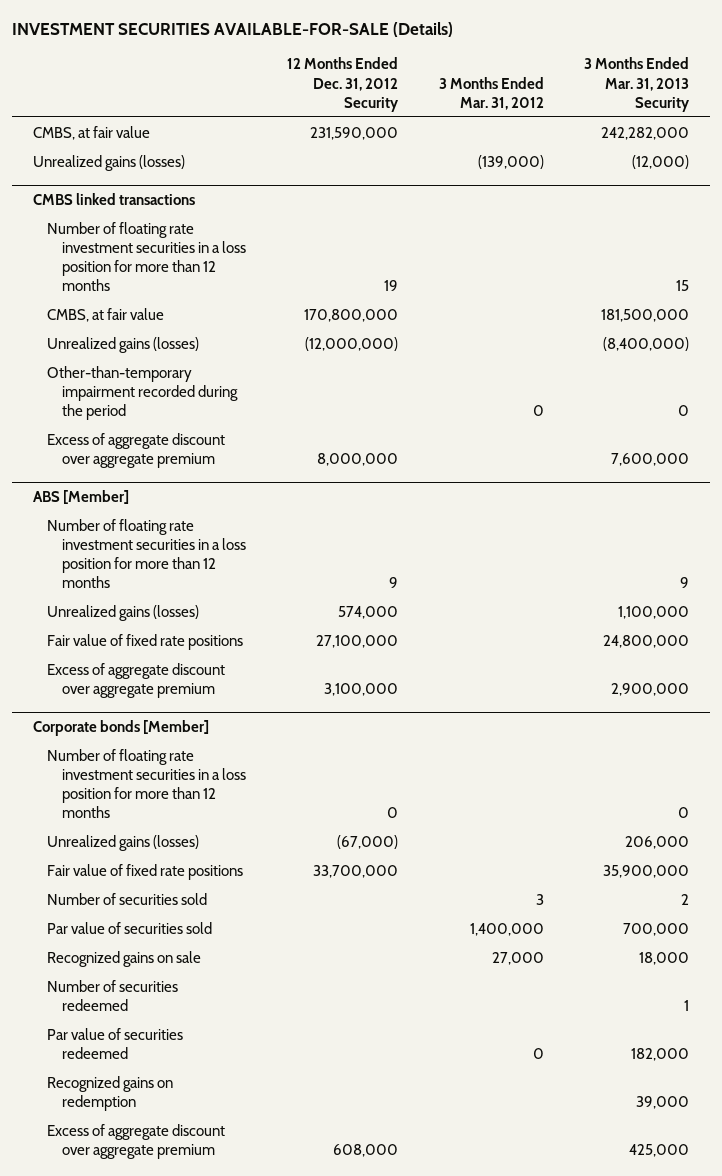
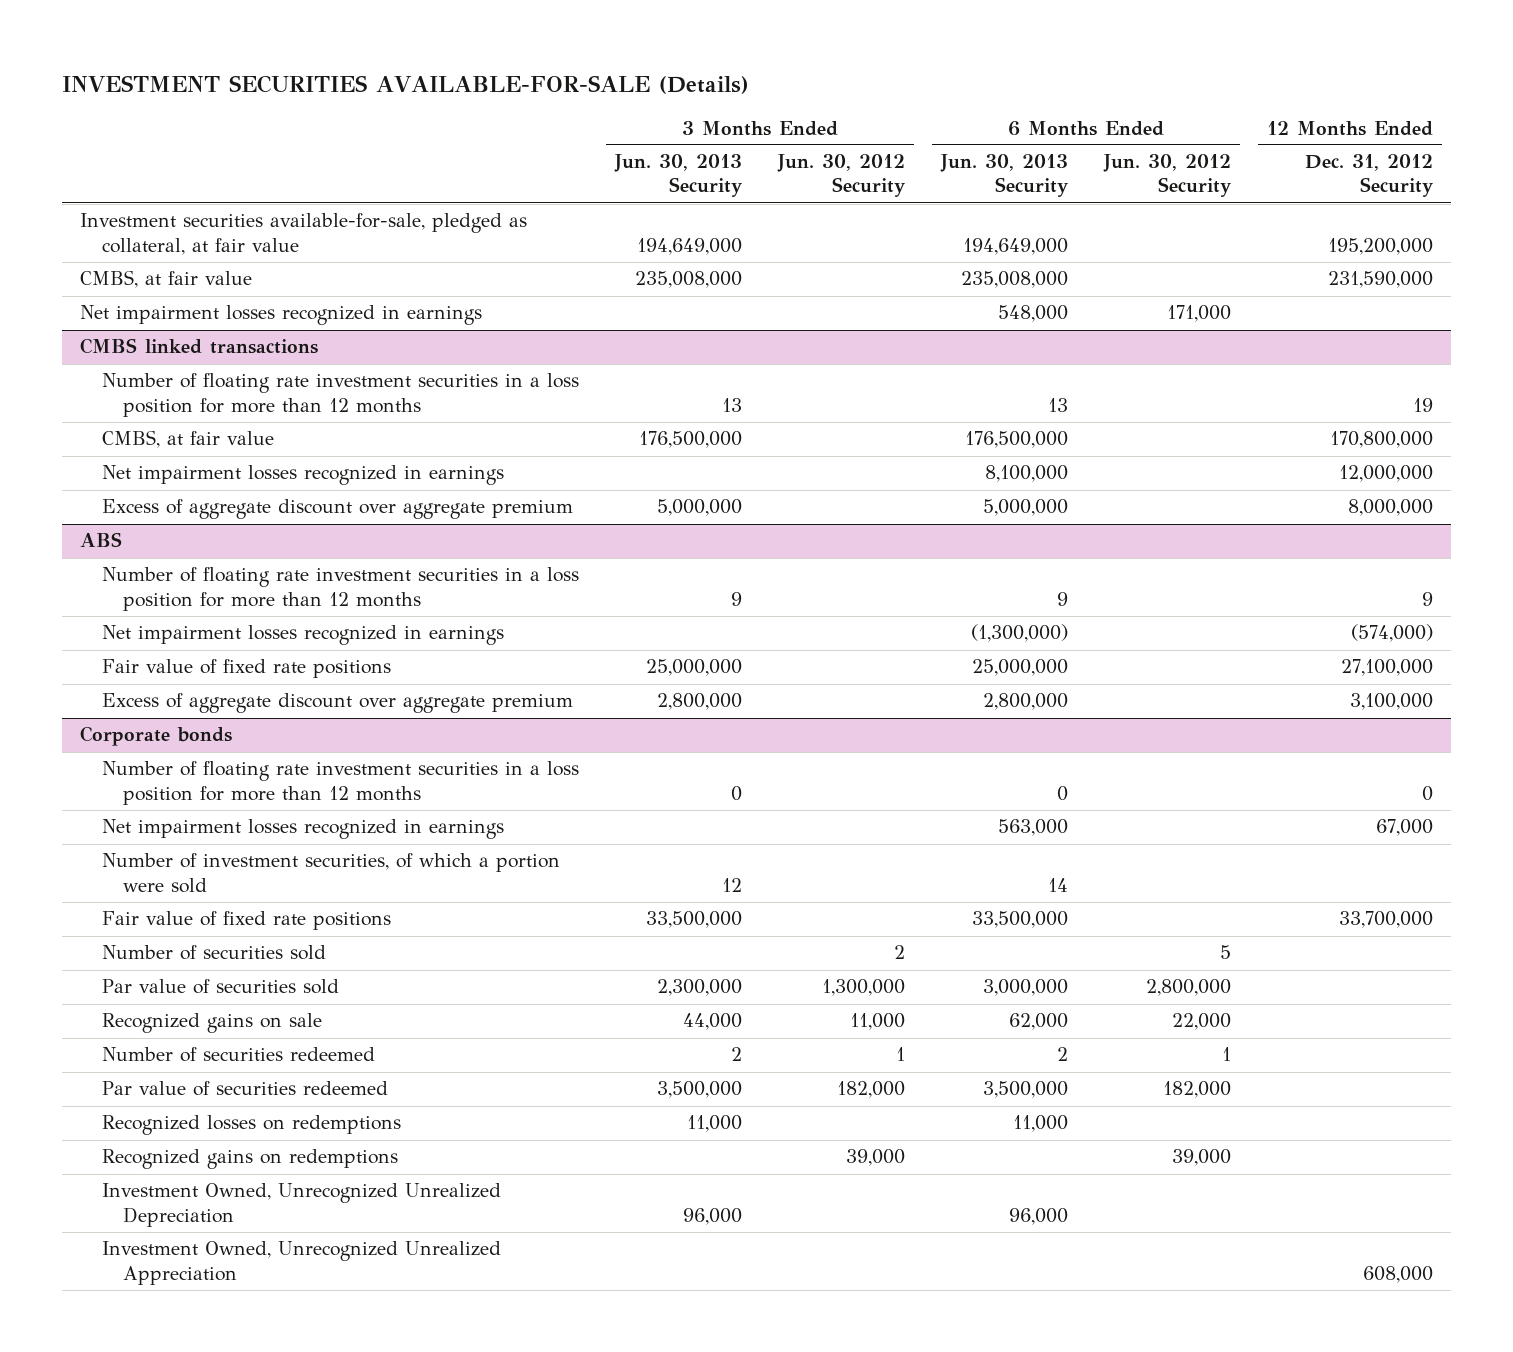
- | 12 Months Ended Dec. 31, 2012 Security | 3 Months Ended Mar. 31, 2012 | 3 Months Ended Mar. 31, 2013 Security
+ | 3 Months Ended Jun. 30, 2013 Security | 3 Months Ended Jun. 30, 2012 Security | 6 Months Ended Jun. 30, 2013 Security | 6 Months Ended Jun. 30, 2012 Security | 12 Months Ended Dec. 31, 2012 Security
+ Investment securities available-for-sale, pledged as collateral, at fair value | 194,649,000 | | 194,649,000 | | 195,200,000
- Unrealized gains (losses) | | (139,000) | (12,000)
+ Net impairment losses recognized in earnings | | | 548,000 | 171,000 |
@ CMBS linked transactions
- Unrealized gains (losses) | (12,000,000) | | (8,400,000)
- Other-than-temporary impairment recorded during the period | | 0 | 0
+ Net impairment losses recognized in earnings | | | 8,100,000 | | 12,000,000
- ABS [Member]
+ ABS
- Unrealized gains (losses) | 574,000 | | 1,100,000
+ Net impairment losses recognized in earnings | | | (1,300,000) | | (574,000)
- Corporate bonds [Member]
+ Corporate bonds
- Unrealized gains (losses) | (67,000) | | 206,000
+ Net impairment losses recognized in earnings | | | 563,000 | | 67,000
+ Number of investment securities, of which a portion were sold | 12 | | 14 | |
- Recognized gains on redemption | | | 39,000
- Excess of aggregate discount over aggregate premium | 608,000 | | 425,000
+ Recognized losses on redemptions | 11,000 | | 11,000 | |
+ Recognized gains on redemptions | | 39,000 | | 39,000 |
+ Investment Owned, Unrecognized Unrealized Depreciation | 96,000 | | 96,000 | |
+ Investment Owned, Unrecognized Unrealized Appreciation | | | | | 608,000

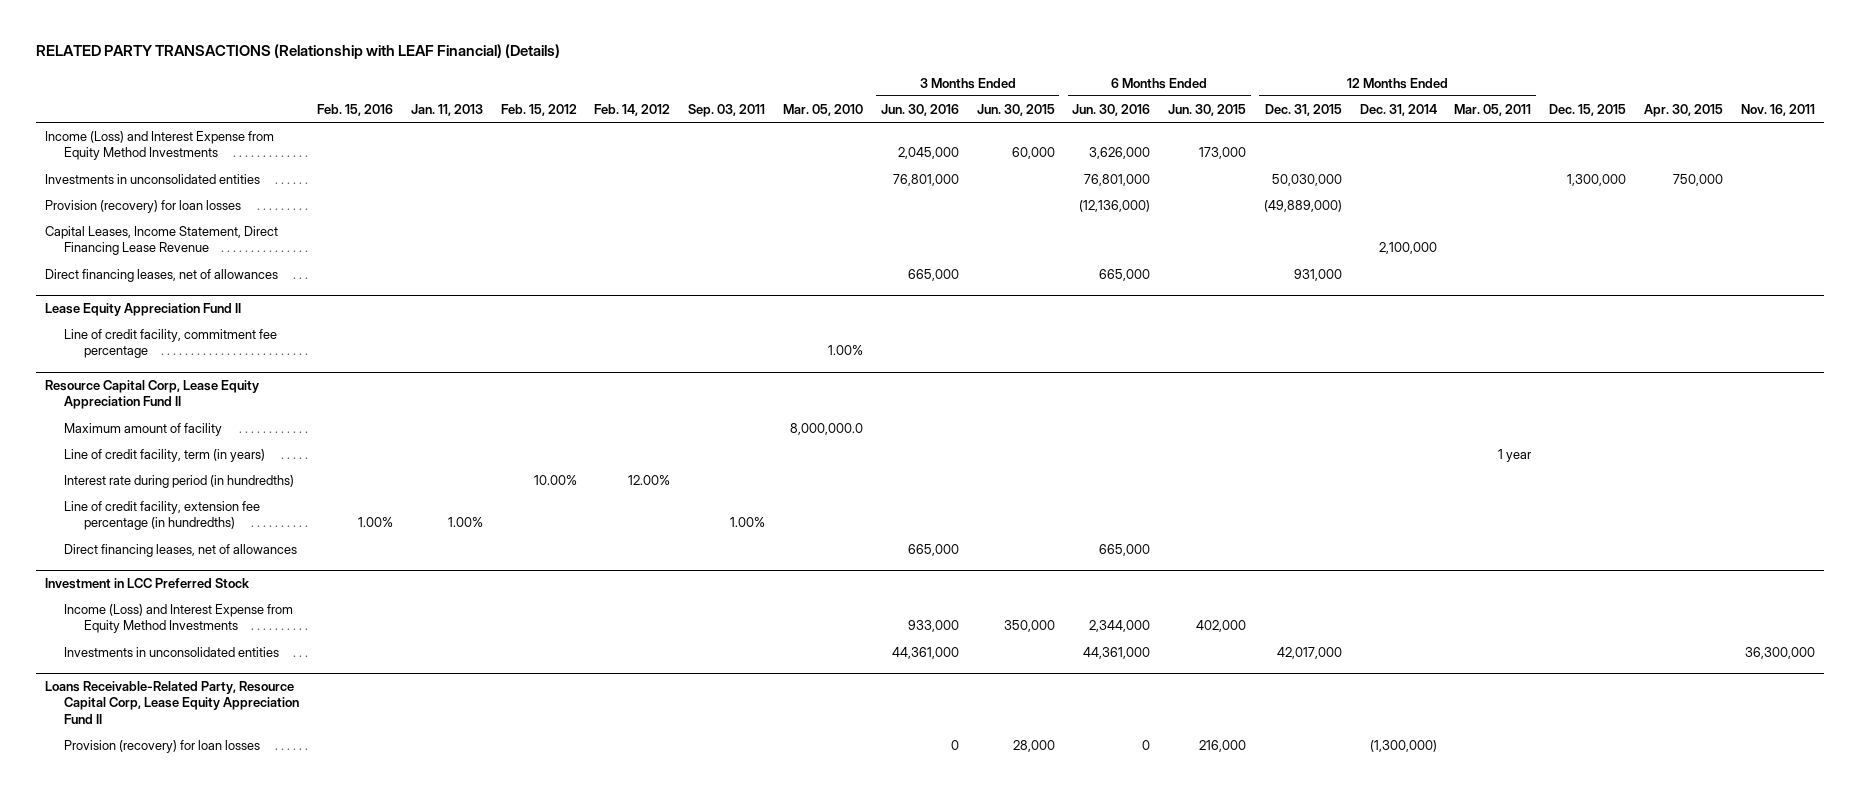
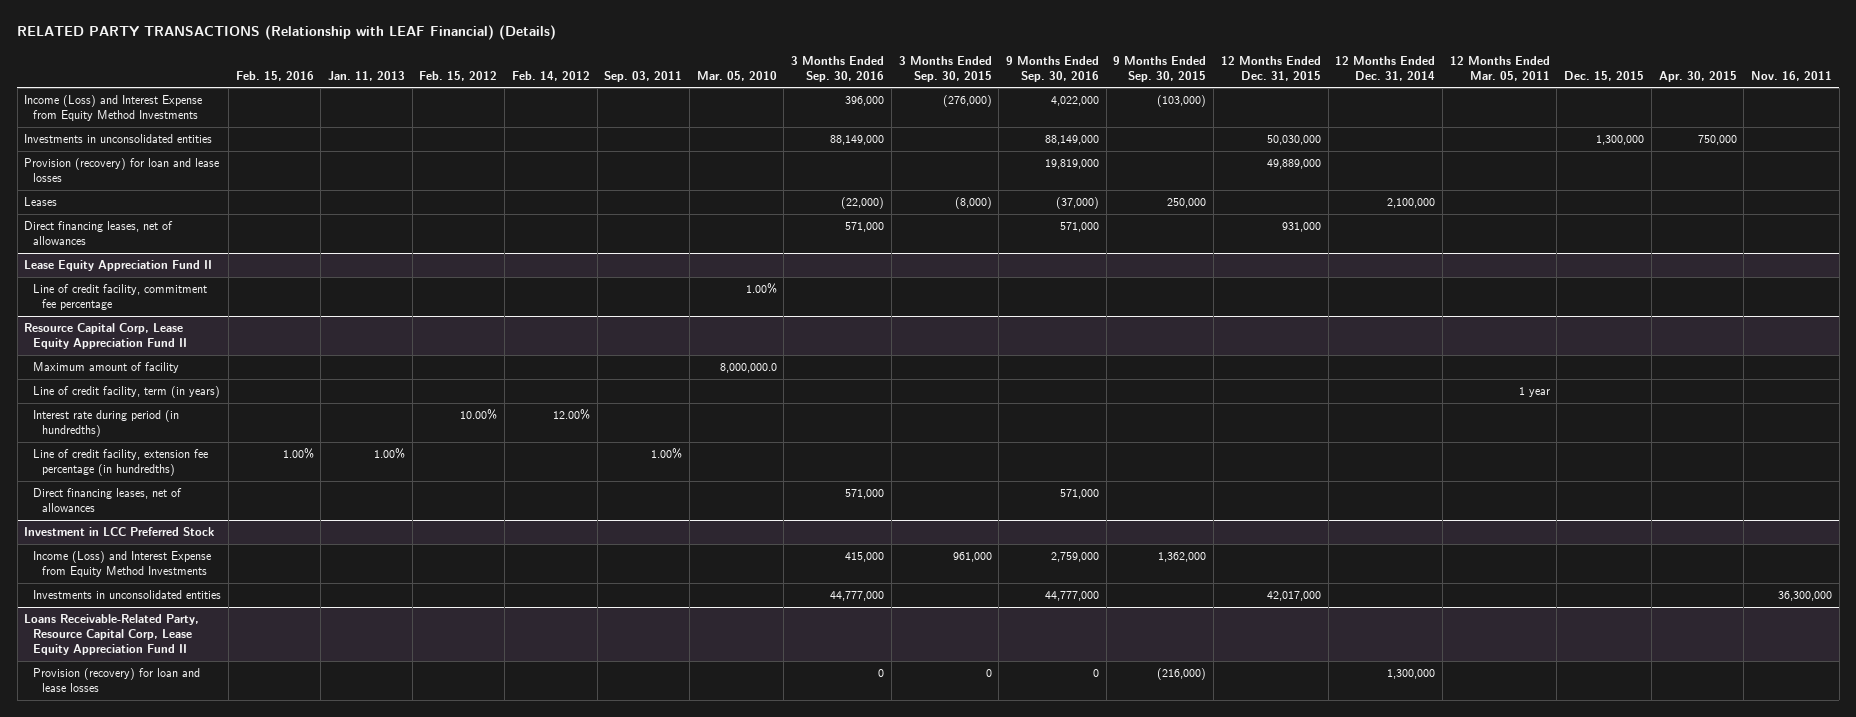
- | Feb. 15, 2016 | Jan. 11, 2013 | Feb. 15, 2012 | Feb. 14, 2012 | Sep. 03, 2011 | Mar. 05, 2010 | 3 Months Ended Jun. 30, 2016 | 3 Months Ended Jun. 30, 2015 | 6 Months Ended Jun. 30, 2016 | 6 Months Ended Jun. 30, 2015 | 12 Months Ended Dec. 31, 2015 | 12 Months Ended Dec. 31, 2014 | 12 Months Ended Mar. 05, 2011 | Dec. 15, 2015 | Apr. 30, 2015 | Nov. 16, 2011
+ | Feb. 15, 2016 | Jan. 11, 2013 | Feb. 15, 2012 | Feb. 14, 2012 | Sep. 03, 2011 | Mar. 05, 2010 | 3 Months Ended Sep. 30, 2016 | 3 Months Ended Sep. 30, 2015 | 9 Months Ended Sep. 30, 2016 | 9 Months Ended Sep. 30, 2015 | 12 Months Ended Dec. 31, 2015 | 12 Months Ended Dec. 31, 2014 | 12 Months Ended Mar. 05, 2011 | Dec. 15, 2015 | Apr. 30, 2015 | Nov. 16, 2011
- Provision (recovery) for loan losses | | | | | | | | | (12,136,000) | | (49,889,000) | | | | |
- Capital Leases, Income Statement, Direct Financing Lease Revenue | | | | | | | | | | | | 2,100,000 | | | |
+ Provision (recovery) for loan and lease losses | | | | | | | | | 19,819,000 | | 49,889,000 | | | | |
+ Leases | | | | | | | (22,000) | (8,000) | (37,000) | 250,000 | | 2,100,000 | | | |
@ Loans Receivable-Related Party, Resource Capital Corp, Lease Equity Appreciation Fund II
- Provision (recovery) for loan losses | | | | | | | 0 | 28,000 | 0 | 216,000 | | (1,300,000) | | | |
+ Provision (recovery) for loan and lease losses | | | | | | | 0 | 0 | 0 | (216,000) | | 1,300,000 | | | |

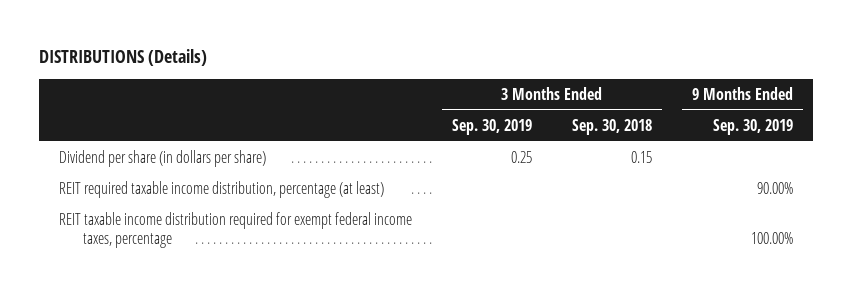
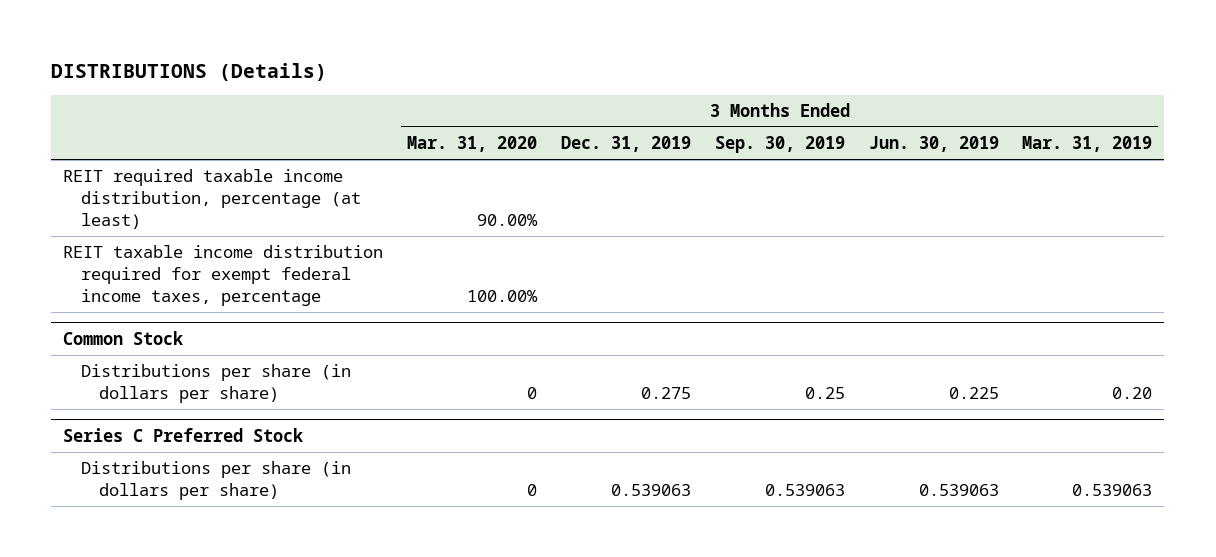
- | 3 Months Ended Sep. 30, 2019 | 3 Months Ended Sep. 30, 2018 | 9 Months Ended Sep. 30, 2019
+ | 3 Months Ended Mar. 31, 2020 | 3 Months Ended Dec. 31, 2019 | 3 Months Ended Sep. 30, 2019 | 3 Months Ended Jun. 30, 2019 | 3 Months Ended Mar. 31, 2019
- Dividend per share (in dollars per share) | 0.25 | 0.15 |
+ Common Stock
+ Distributions per share (in dollars per share) | 0 | 0.275 | 0.25 | 0.225 | 0.20
+ Series C Preferred Stock
+ Distributions per share (in dollars per share) | 0 | 0.539063 | 0.539063 | 0.539063 | 0.539063

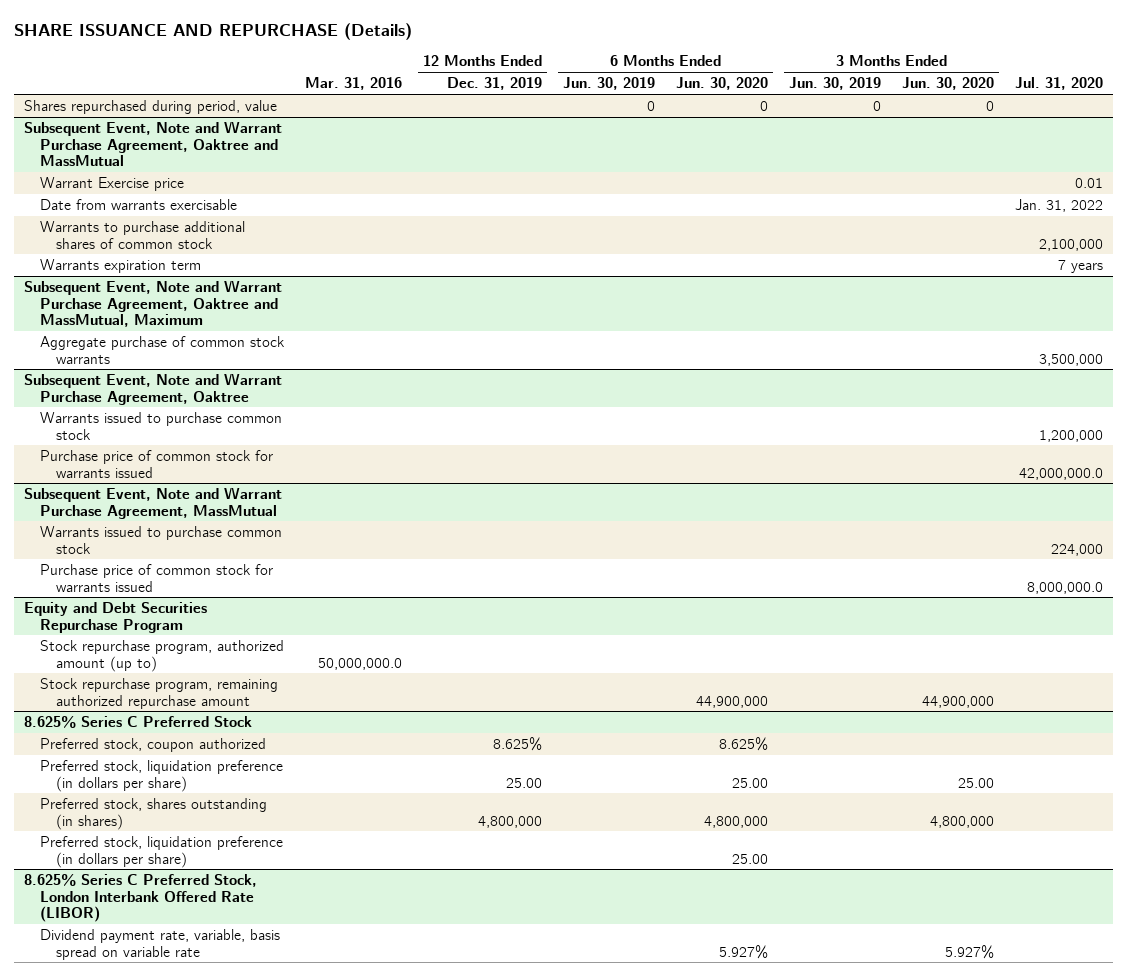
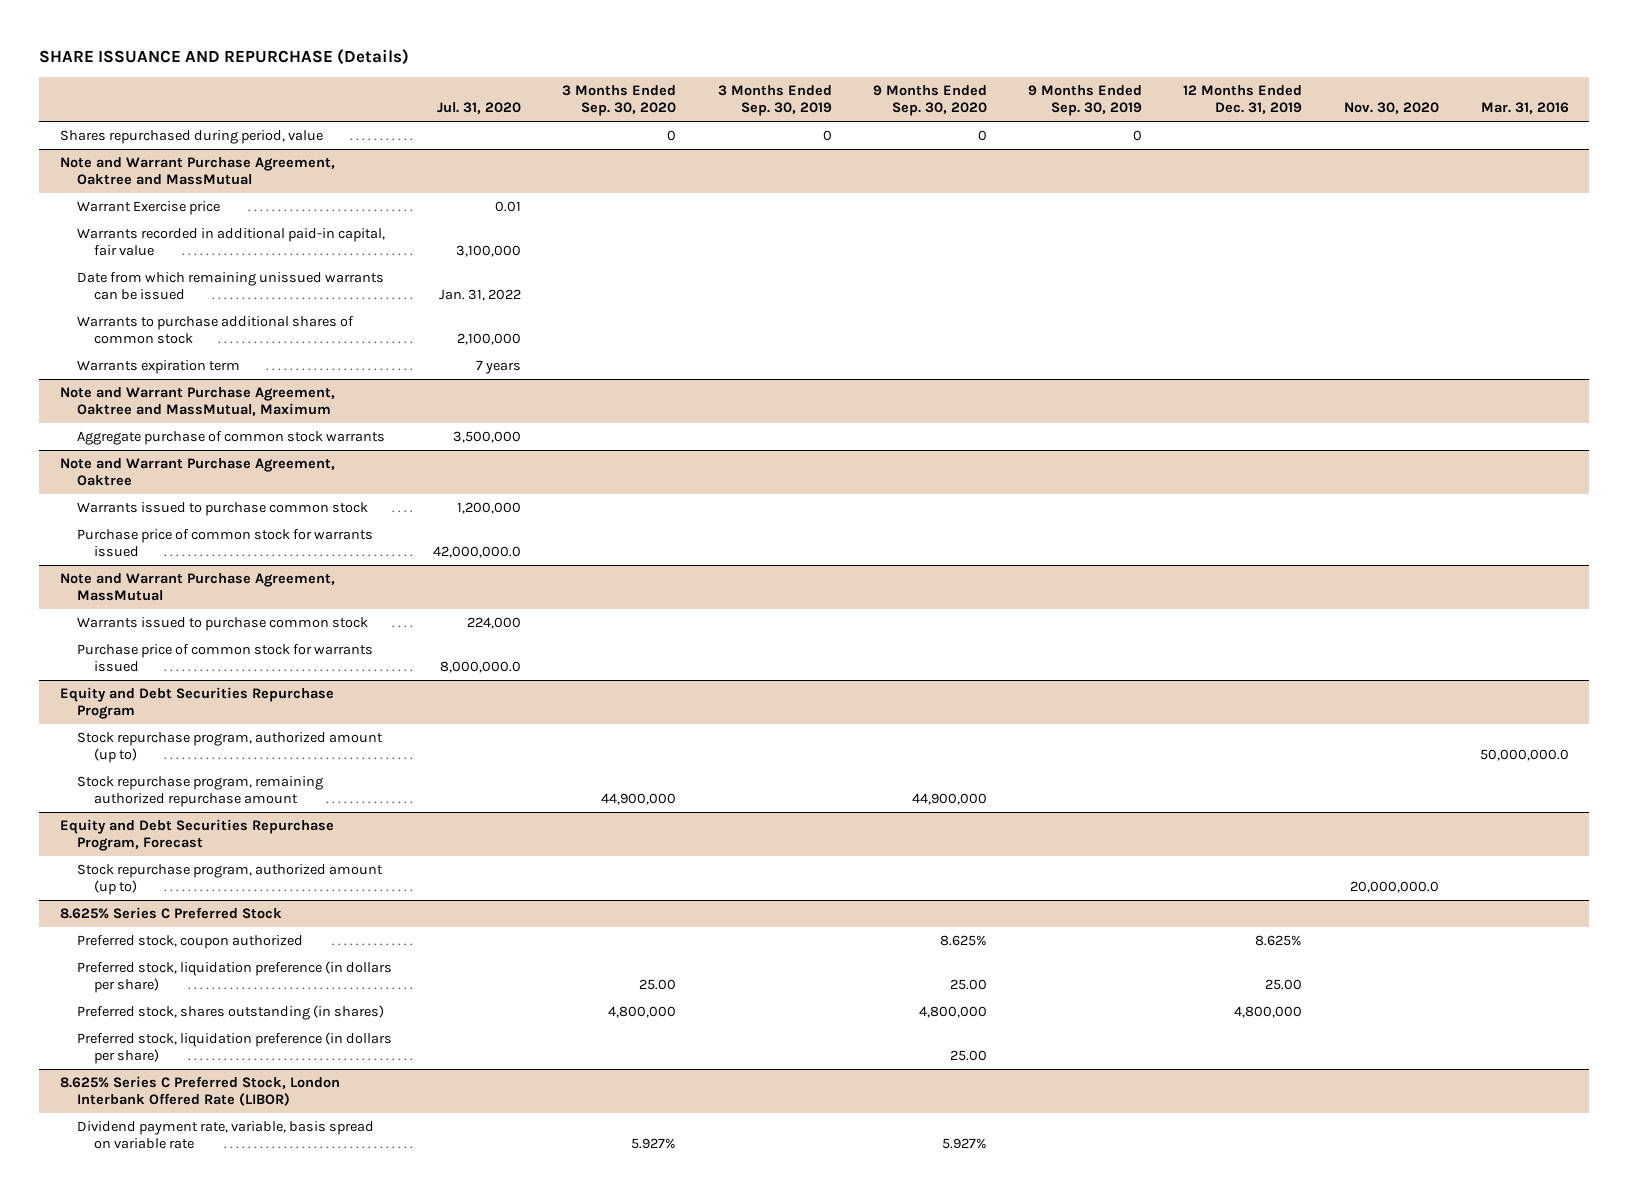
- | Mar. 31, 2016 | 12 Months Ended Dec. 31, 2019 | 6 Months Ended Jun. 30, 2019 | 6 Months Ended Jun. 30, 2020 | 3 Months Ended Jun. 30, 2019 | 3 Months Ended Jun. 30, 2020 | Jul. 31, 2020
+ | Jul. 31, 2020 | 3 Months Ended Sep. 30, 2020 | 3 Months Ended Sep. 30, 2019 | 9 Months Ended Sep. 30, 2020 | 9 Months Ended Sep. 30, 2019 | 12 Months Ended Dec. 31, 2019 | Nov. 30, 2020 | Mar. 31, 2016
- Subsequent Event, Note and Warrant Purchase Agreement, Oaktree and MassMutual
+ Note and Warrant Purchase Agreement, Oaktree and MassMutual
- Date from warrants exercisable | | | | | | | Jan. 31, 2022
+ Warrants recorded in additional paid-in capital, fair value | 3,100,000 | | | | | | |
+ Date from which remaining unissued warrants can be issued | Jan. 31, 2022 | | | | | | |
- Subsequent Event, Note and Warrant Purchase Agreement, Oaktree and MassMutual, Maximum
+ Note and Warrant Purchase Agreement, Oaktree and MassMutual, Maximum
- Subsequent Event, Note and Warrant Purchase Agreement, Oaktree
+ Note and Warrant Purchase Agreement, Oaktree
- Subsequent Event, Note and Warrant Purchase Agreement, MassMutual
+ Note and Warrant Purchase Agreement, MassMutual
+ Equity and Debt Securities Repurchase Program, Forecast
+ Stock repurchase program, authorized amount (up to) | | | | | | | 20,000,000.0 |

